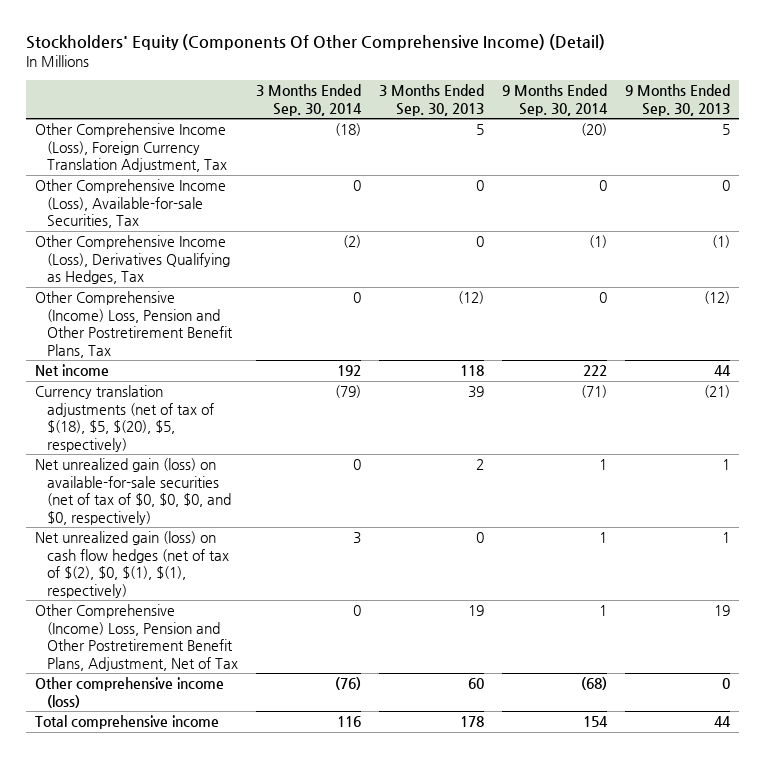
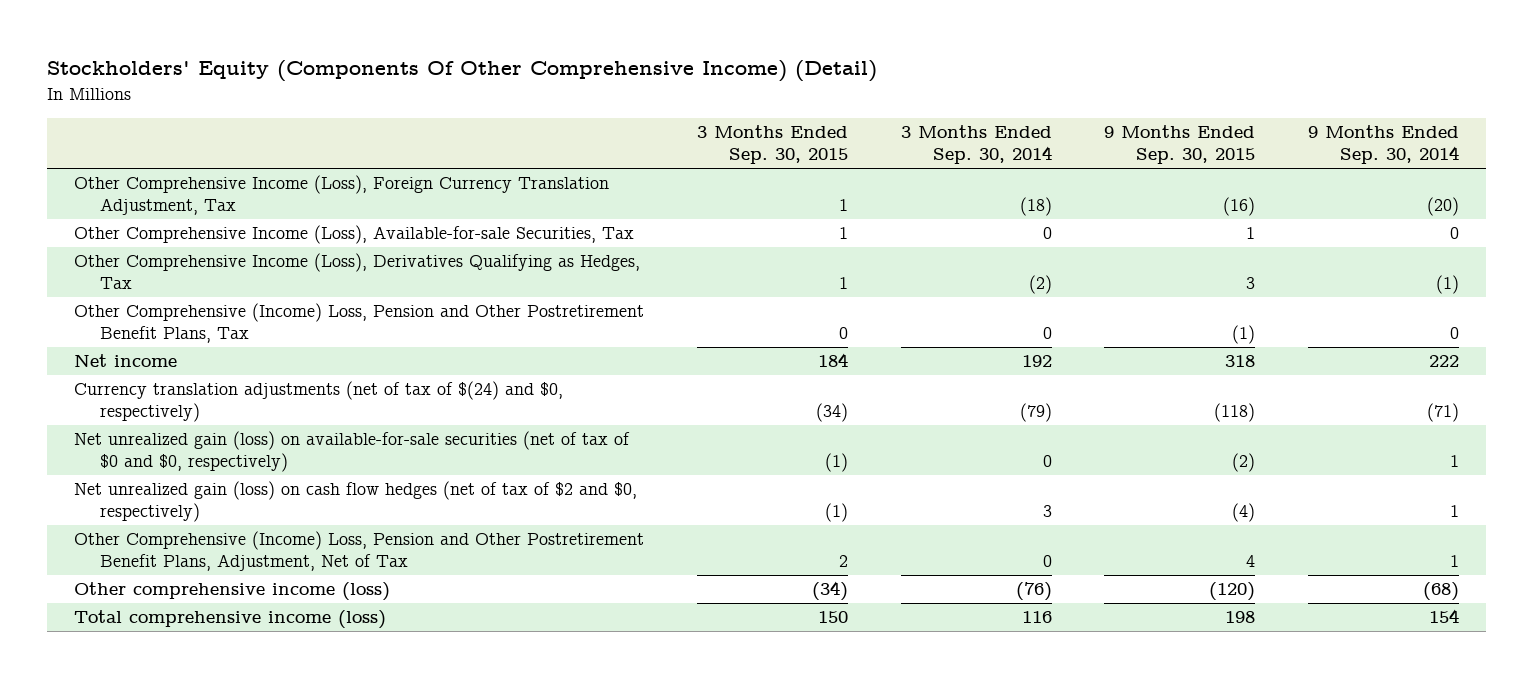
- | 3 Months Ended Sep. 30, 2014 | 3 Months Ended Sep. 30, 2013 | 9 Months Ended Sep. 30, 2014 | 9 Months Ended Sep. 30, 2013
+ | 3 Months Ended Sep. 30, 2015 | 3 Months Ended Sep. 30, 2014 | 9 Months Ended Sep. 30, 2015 | 9 Months Ended Sep. 30, 2014
- Currency translation adjustments (net of tax of $(18), $5, $(20), $5, respectively) | (79) | 39 | (71) | (21)
- Net unrealized gain (loss) on available-for-sale securities (net of tax of $0, $0, $0, and $0, respectively) | 0 | 2 | 1 | 1
- Net unrealized gain (loss) on cash flow hedges (net of tax of $(2), $0, $(1), $(1), respectively) | 3 | 0 | 1 | 1
+ Currency translation adjustments (net of tax of $(24) and $0, respectively) | (34) | (79) | (118) | (71)
+ Net unrealized gain (loss) on available-for-sale securities (net of tax of $0 and $0, respectively) | (1) | 0 | (2) | 1
+ Net unrealized gain (loss) on cash flow hedges (net of tax of $2 and $0, respectively) | (1) | 3 | (4) | 1
- Total comprehensive income | 116 | 178 | 154 | 44
+ Total comprehensive income (loss) | 150 | 116 | 198 | 154

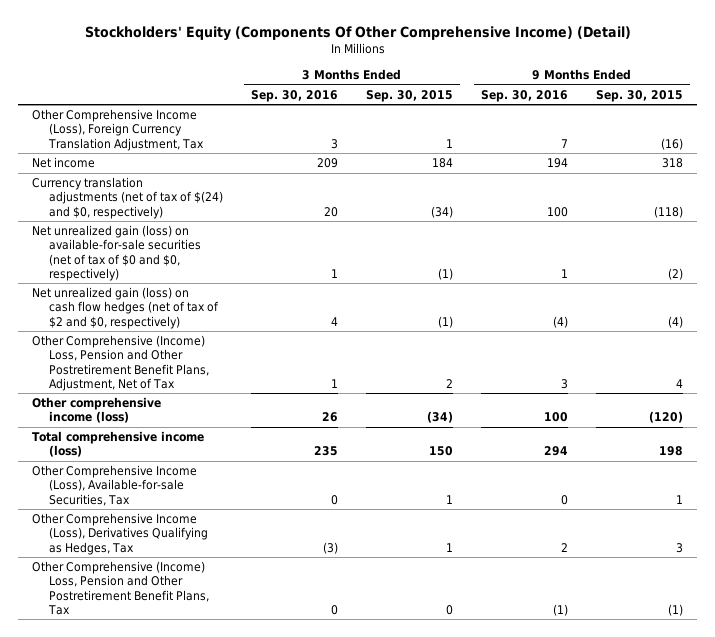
- | 3 Months Ended Sep. 30, 2015 | 3 Months Ended Sep. 30, 2014 | 9 Months Ended Sep. 30, 2015 | 9 Months Ended Sep. 30, 2014
+ | 3 Months Ended Sep. 30, 2016 | 3 Months Ended Sep. 30, 2015 | 9 Months Ended Sep. 30, 2016 | 9 Months Ended Sep. 30, 2015
moved down: Other Comprehensive Income (Loss), Available-for-sale Securities, Tax | 0 | 1 | 0 | 1
moved down: Other Comprehensive Income (Loss), Derivatives Qualifying as Hedges, Tax | (3) | 1 | 2 | 3
moved down: Other Comprehensive (Income) Loss, Pension and Other Postretirement Benefit Plans, Tax | 0 | 0 | (1) | (1)

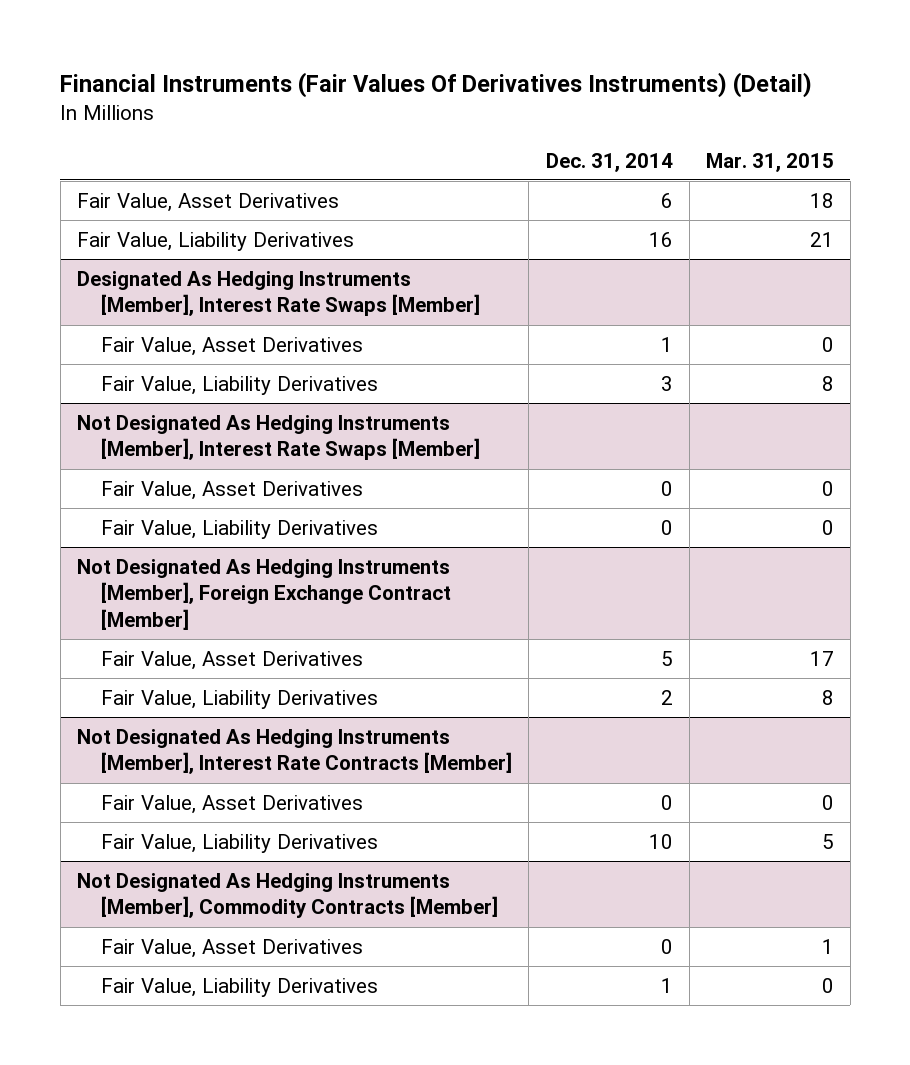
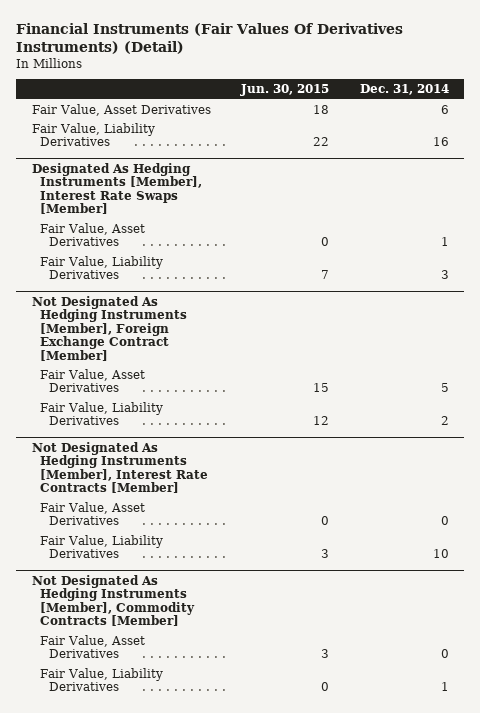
- | Dec. 31, 2014 | Mar. 31, 2015
+ | Jun. 30, 2015 | Dec. 31, 2014
- Not Designated As Hedging Instruments [Member], Interest Rate Swaps [Member]
- Fair Value, Asset Derivatives | 0 | 0
- Fair Value, Liability Derivatives | 0 | 0

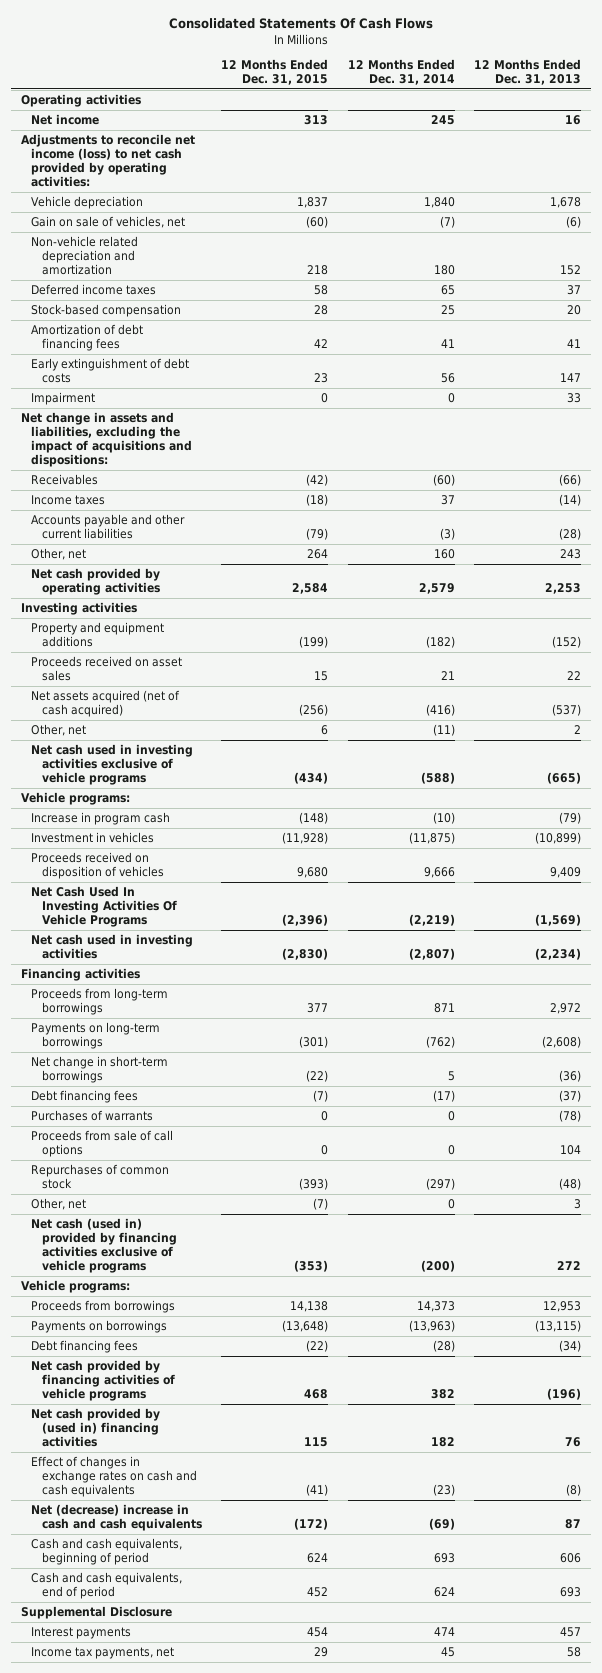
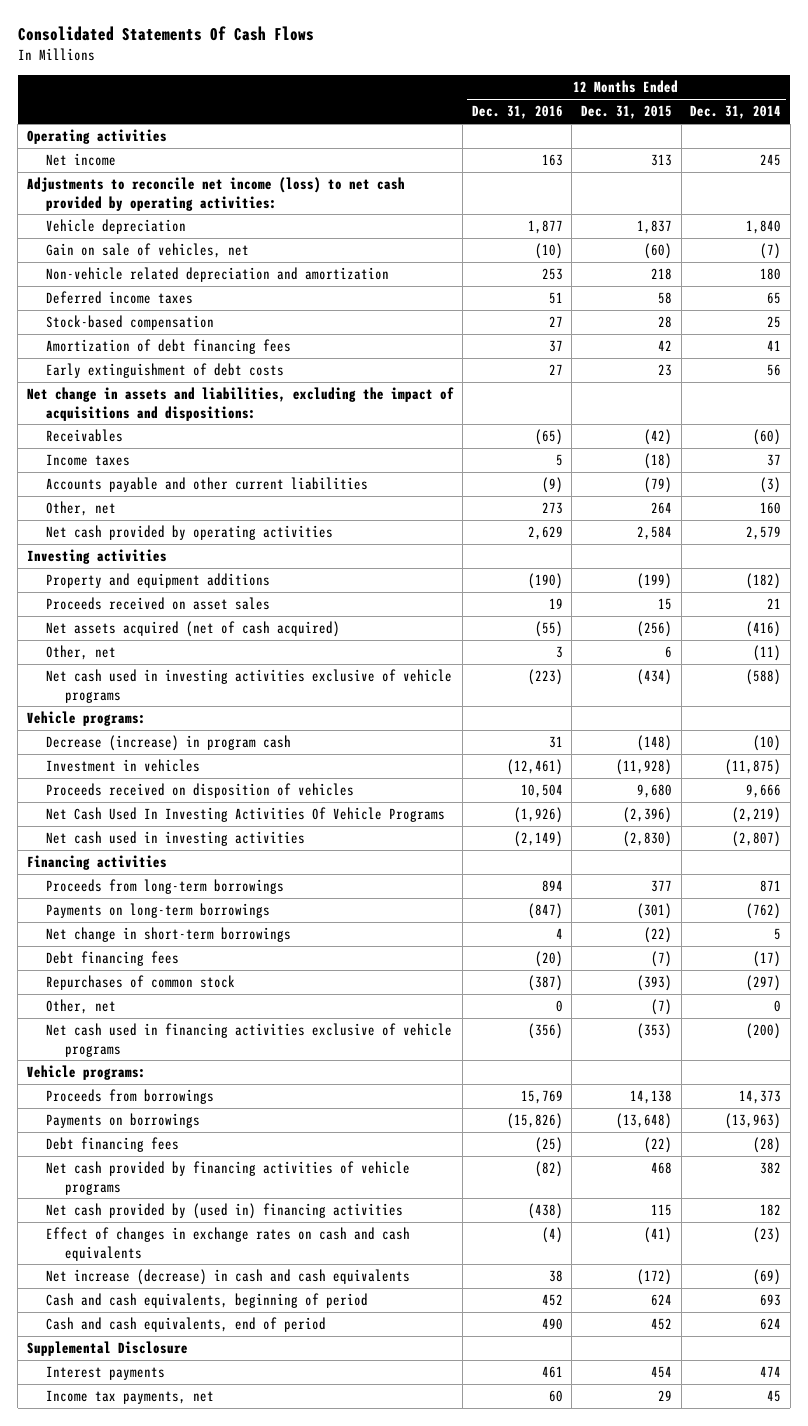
- | 12 Months Ended Dec. 31, 2015 | 12 Months Ended Dec. 31, 2014 | 12 Months Ended Dec. 31, 2013
+ | 12 Months Ended Dec. 31, 2016 | 12 Months Ended Dec. 31, 2015 | 12 Months Ended Dec. 31, 2014
- Impairment | 0 | 0 | 33
- Increase in program cash | (148) | (10) | (79)
+ Decrease (increase) in program cash | 31 | (148) | (10)
- Purchases of warrants | 0 | 0 | (78)
- Proceeds from sale of call options | 0 | 0 | 104
- Net cash (used in) provided by financing activities exclusive of vehicle programs | (353) | (200) | 272
+ Net cash used in financing activities exclusive of vehicle programs | (356) | (353) | (200)
- Net (decrease) increase in cash and cash equivalents | (172) | (69) | 87
+ Net increase (decrease) in cash and cash equivalents | 38 | (172) | (69)

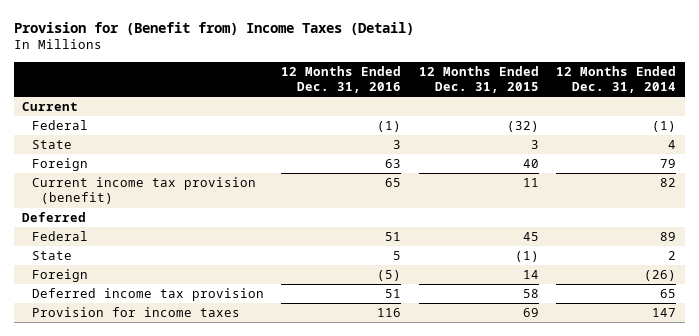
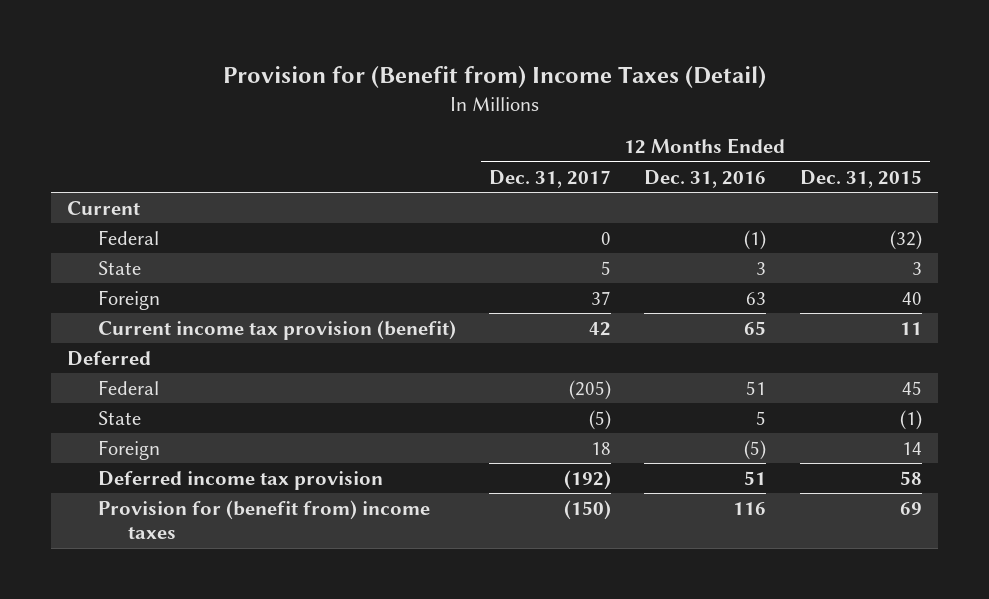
- | 12 Months Ended Dec. 31, 2016 | 12 Months Ended Dec. 31, 2015 | 12 Months Ended Dec. 31, 2014
+ | 12 Months Ended Dec. 31, 2017 | 12 Months Ended Dec. 31, 2016 | 12 Months Ended Dec. 31, 2015
- Provision for income taxes | 116 | 69 | 147
+ Provision for (benefit from) income taxes | (150) | 116 | 69

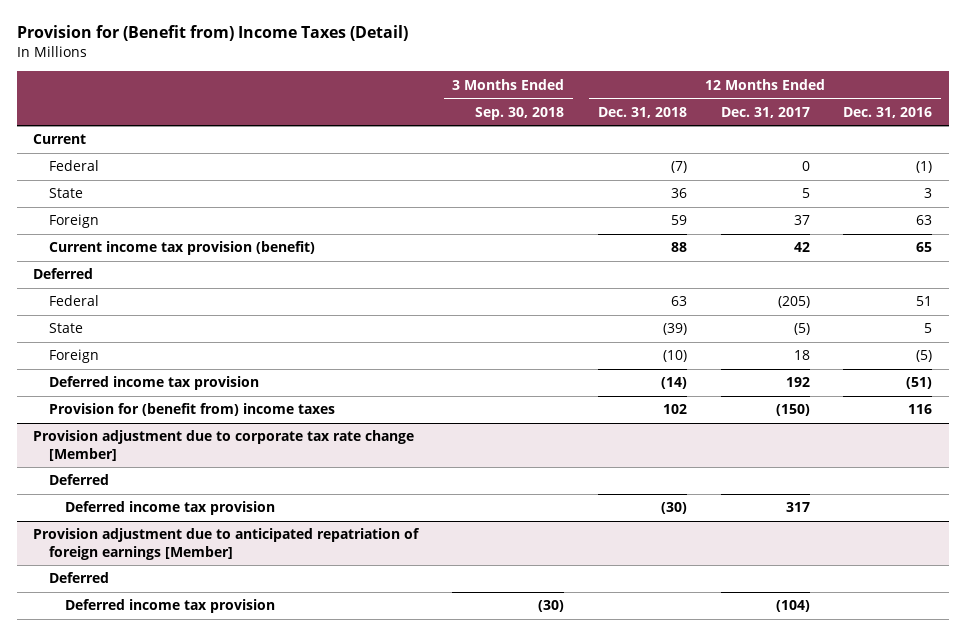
- | 12 Months Ended Dec. 31, 2017 | 12 Months Ended Dec. 31, 2016 | 12 Months Ended Dec. 31, 2015
+ | 3 Months Ended Sep. 30, 2018 | 12 Months Ended Dec. 31, 2018 | 12 Months Ended Dec. 31, 2017 | 12 Months Ended Dec. 31, 2016
- Deferred income tax provision | (192) | 51 | 58
+ Deferred income tax provision | | (14) | 192 | (51)
+ Provision adjustment due to corporate tax rate change [Member]
+ Deferred
+ Deferred income tax provision | | (30) | 317 |
+ Provision adjustment due to anticipated repatriation of foreign earnings [Member]
+ Deferred
+ Deferred income tax provision | (30) | | (104) |

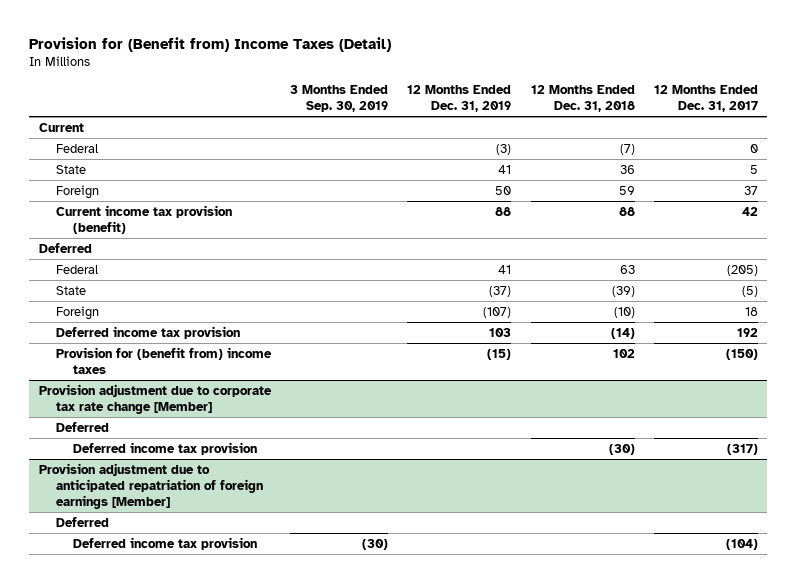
- | 3 Months Ended Sep. 30, 2018 | 12 Months Ended Dec. 31, 2018 | 12 Months Ended Dec. 31, 2017 | 12 Months Ended Dec. 31, 2016
+ | 3 Months Ended Sep. 30, 2019 | 12 Months Ended Dec. 31, 2019 | 12 Months Ended Dec. 31, 2018 | 12 Months Ended Dec. 31, 2017
@ Provision adjustment due to corporate tax rate change [Member]
- Deferred income tax provision | | (30) | 317 |
+ Deferred income tax provision | | | (30) | (317)

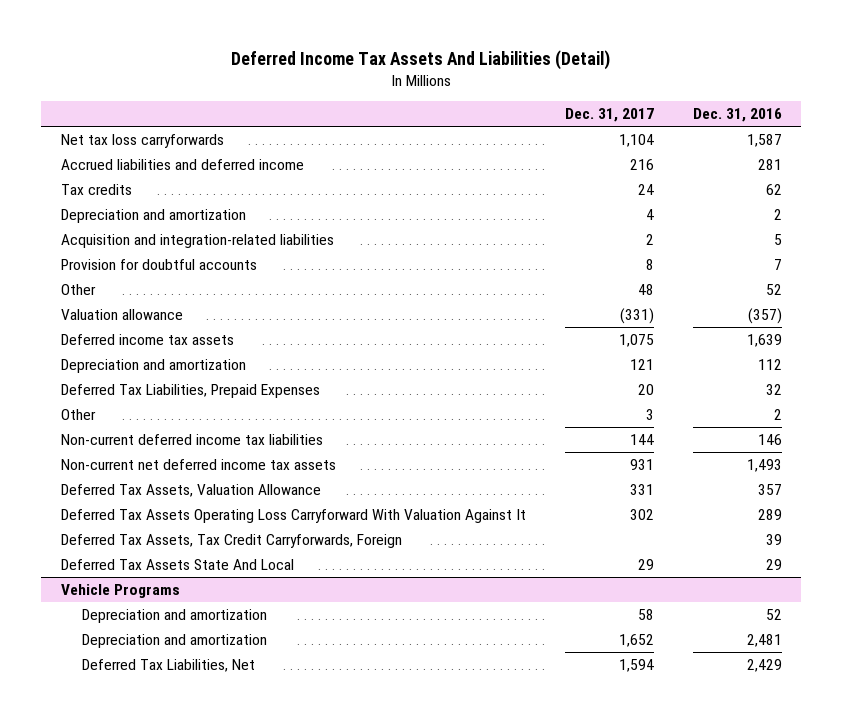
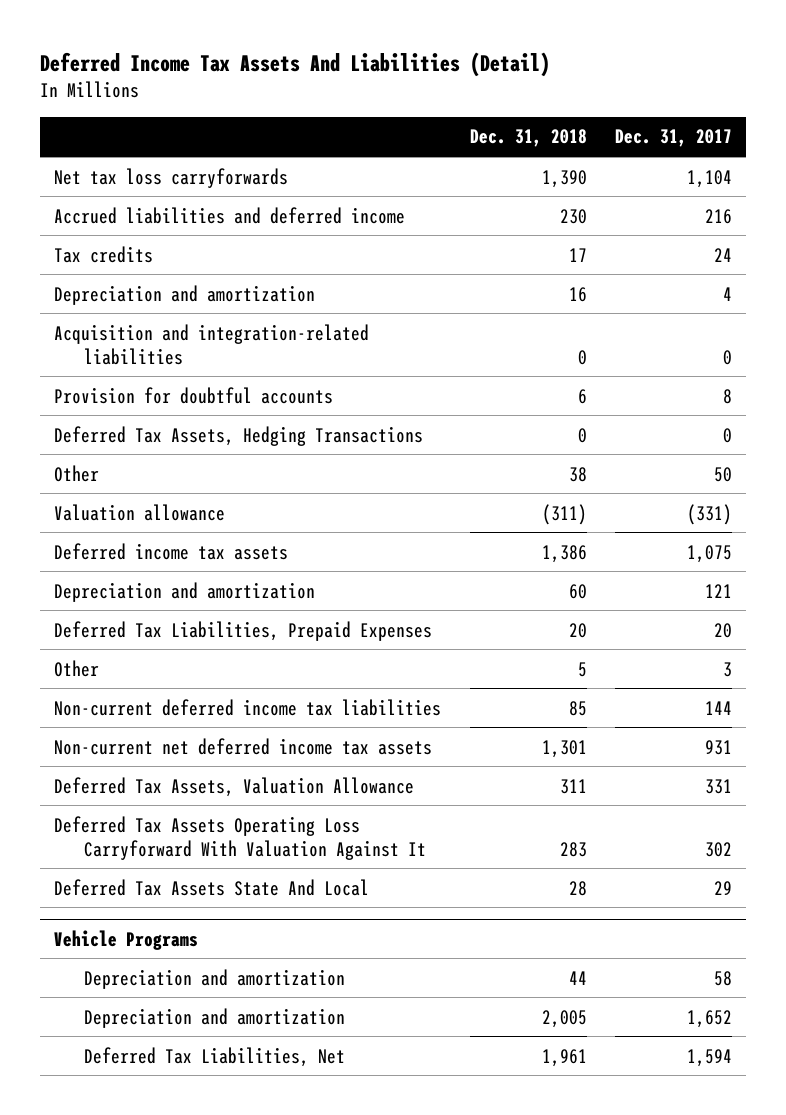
- | Dec. 31, 2017 | Dec. 31, 2016
+ | Dec. 31, 2018 | Dec. 31, 2017
- Acquisition and integration-related liabilities | 2 | 5
+ Acquisition and integration-related liabilities | 0 | 0
- Other | 48 | 52
+ Deferred Tax Assets, Hedging Transactions | 0 | 0
+ Other | 38 | 50
- Deferred Tax Assets, Tax Credit Carryforwards, Foreign | | 39

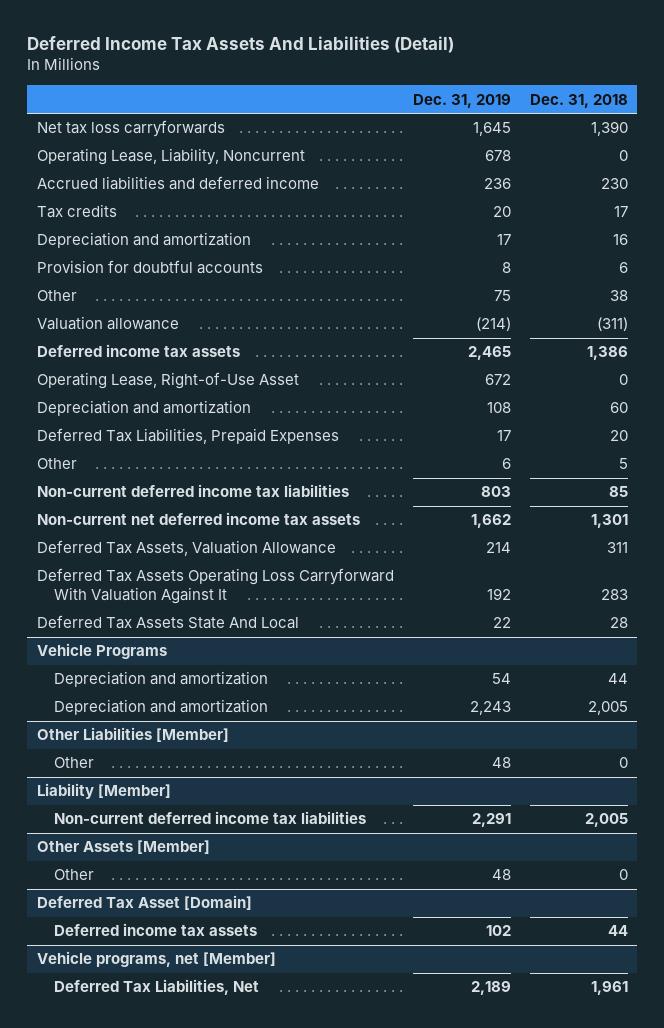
- | Dec. 31, 2018 | Dec. 31, 2017
+ | Dec. 31, 2019 | Dec. 31, 2018
+ Operating Lease, Liability, Noncurrent | 678 | 0
- Acquisition and integration-related liabilities | 0 | 0
- Deferred Tax Assets, Hedging Transactions | 0 | 0
+ Operating Lease, Right-of-Use Asset | 672 | 0
+ Other Liabilities [Member]
+ Other | 48 | 0
+ Liability [Member]
+ Non-current deferred income tax liabilities | 2,291 | 2,005
+ Other Assets [Member]
+ Other | 48 | 0
+ Deferred Tax Asset [Domain]
+ Deferred income tax assets | 102 | 44
+ Vehicle programs, net [Member]

